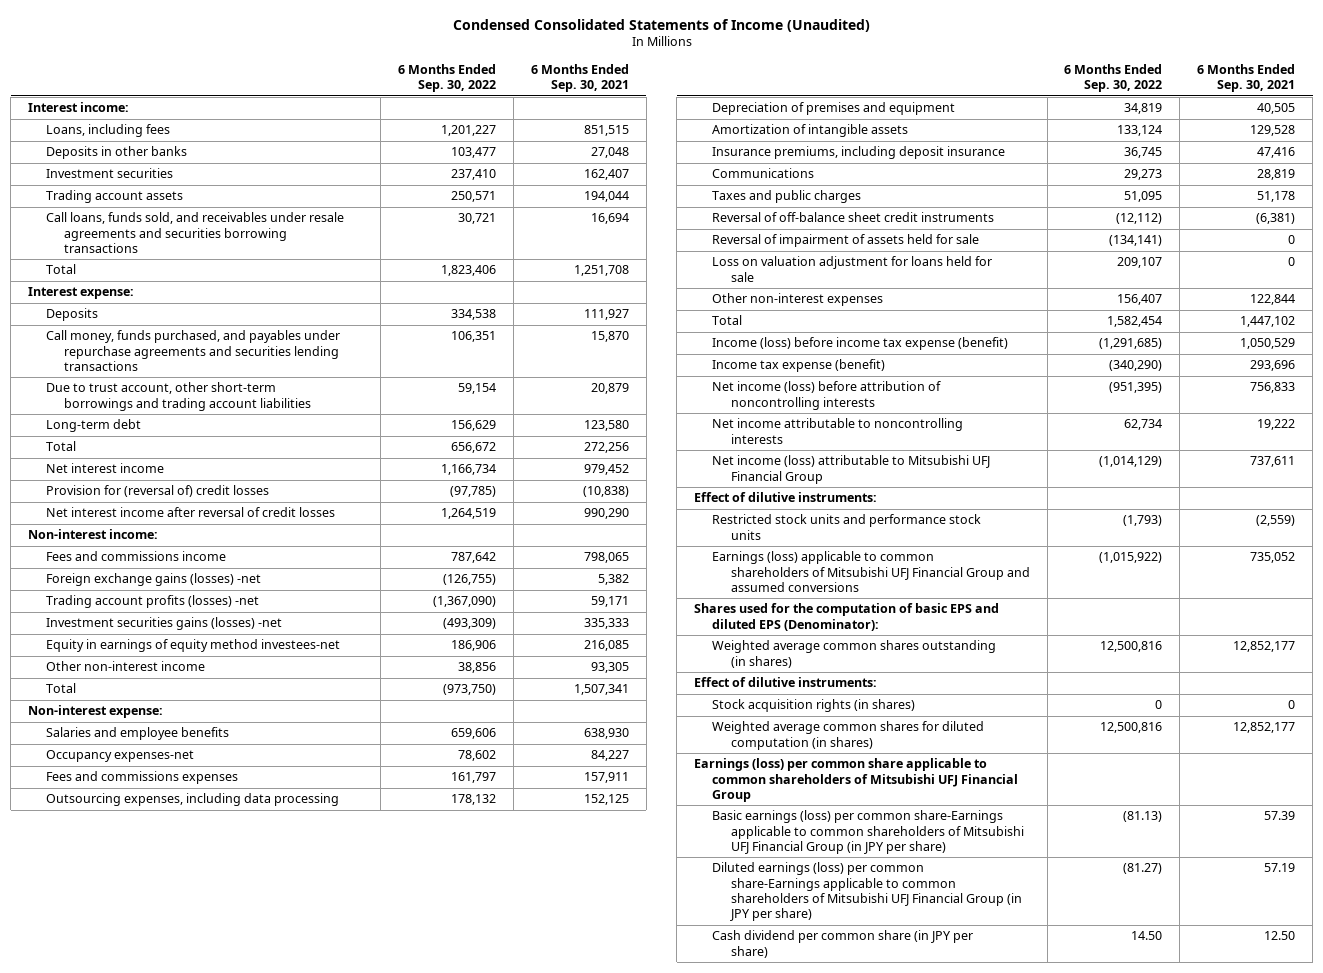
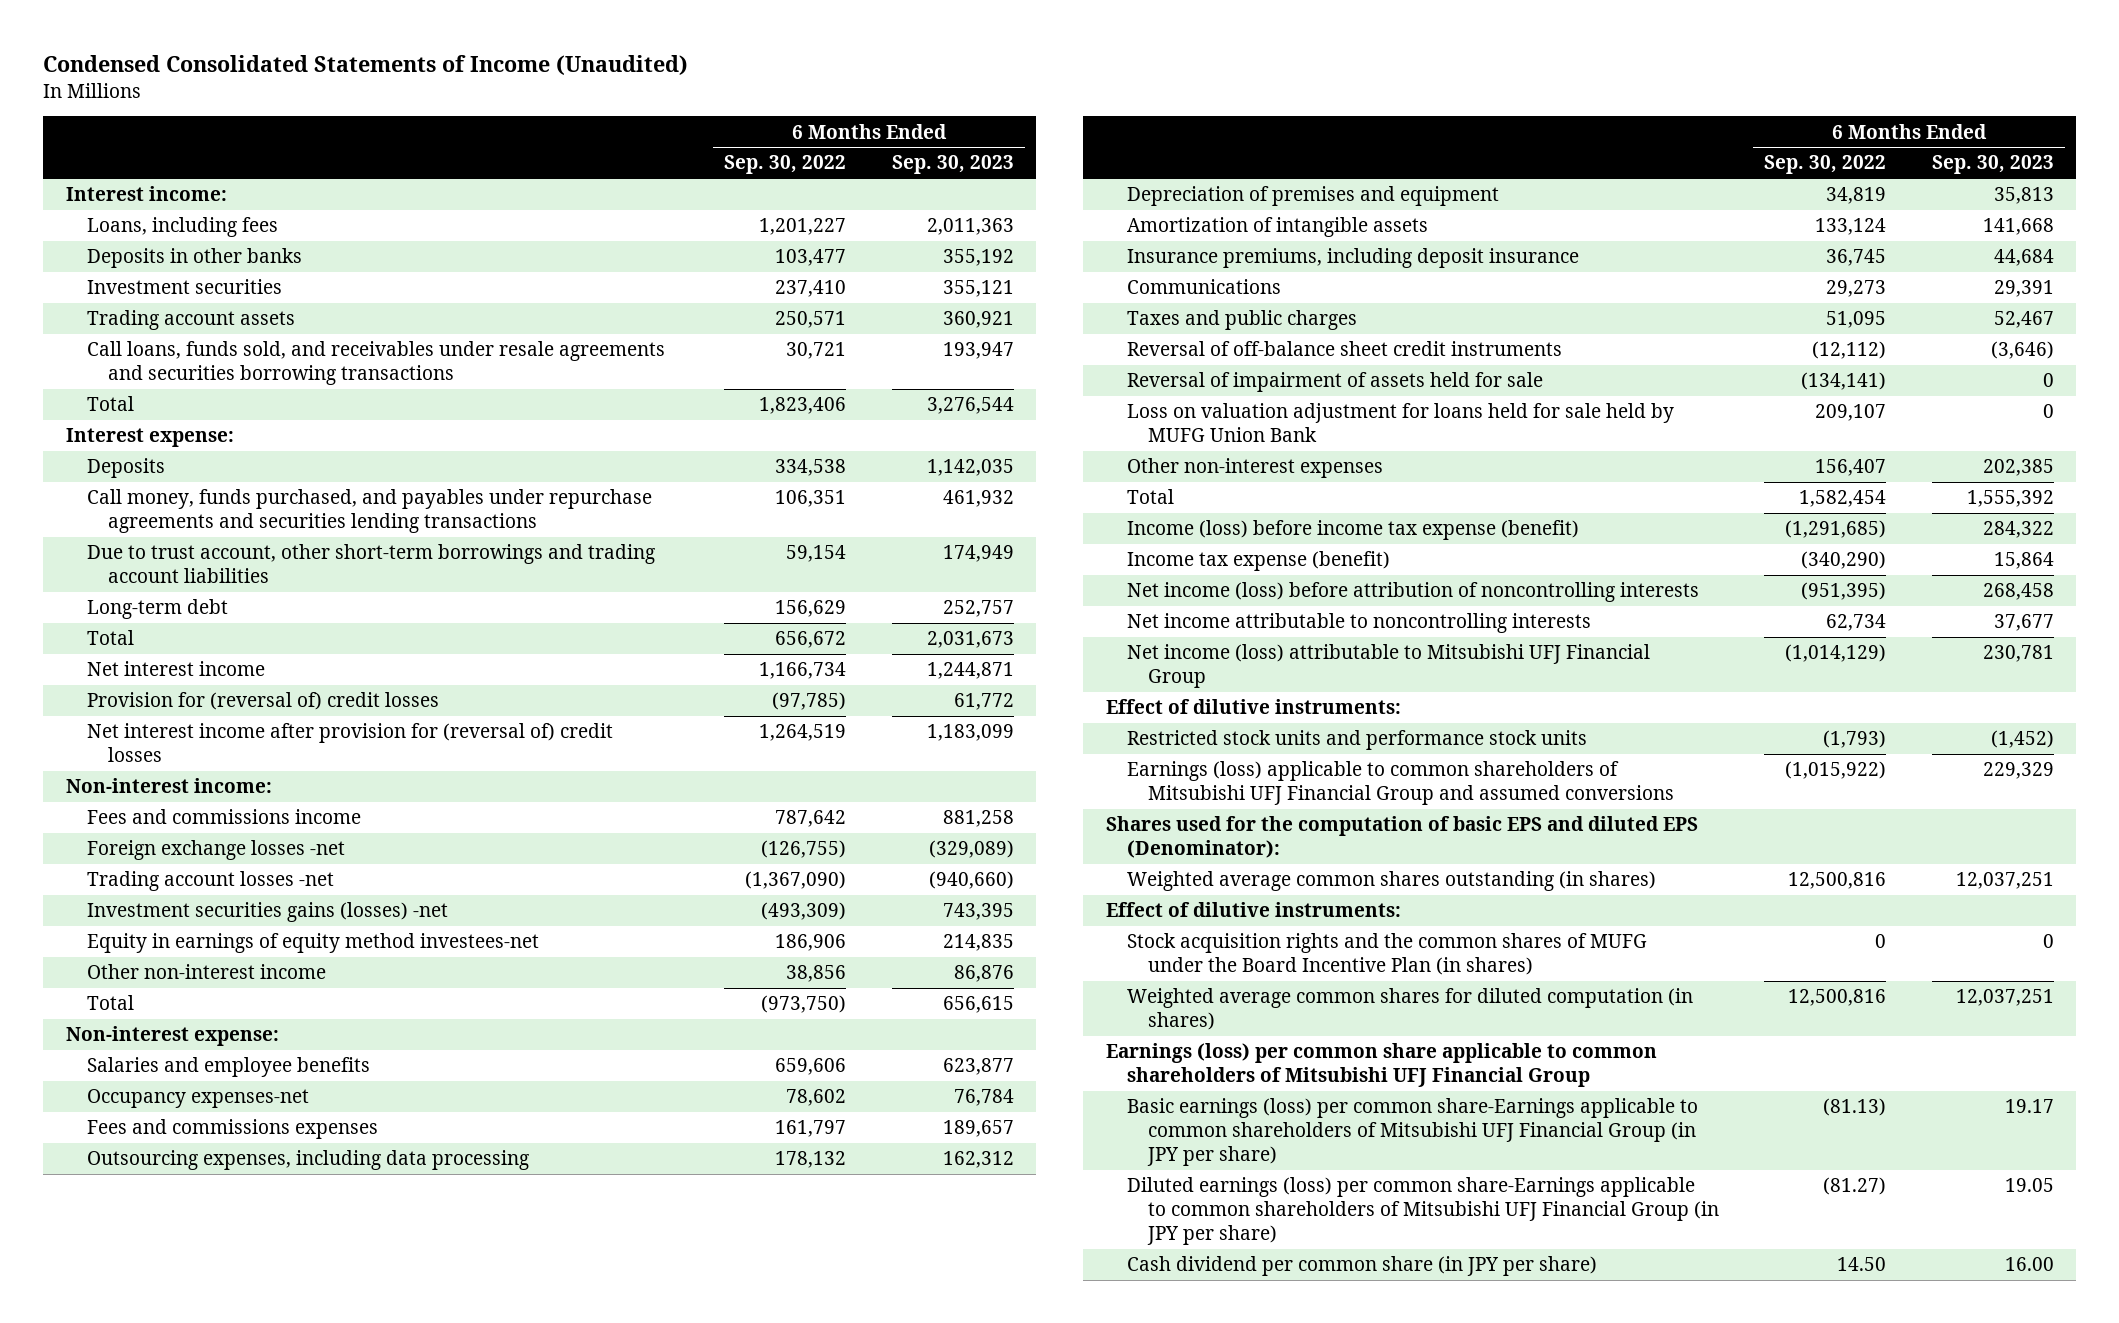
- | 6 Months Ended Sep. 30, 2022 | 6 Months Ended Sep. 30, 2021
+ | 6 Months Ended Sep. 30, 2022 | 6 Months Ended Sep. 30, 2023
- Net interest income after reversal of credit losses | 1,264,519 | 990,290
+ Net interest income after provision for (reversal of) credit losses | 1,264,519 | 1,183,099
- Foreign exchange gains (losses) -net | (126,755) | 5,382
- Trading account profits (losses) -net | (1,367,090) | 59,171
+ Foreign exchange losses -net | (126,755) | (329,089)
+ Trading account losses -net | (1,367,090) | (940,660)
- Loss on valuation adjustment for loans held for sale | 209,107 | 0
+ Loss on valuation adjustment for loans held for sale held by MUFG Union Bank | 209,107 | 0
- Stock acquisition rights (in shares) | 0 | 0
+ Stock acquisition rights and the common shares of MUFG under the Board Incentive Plan (in shares) | 0 | 0

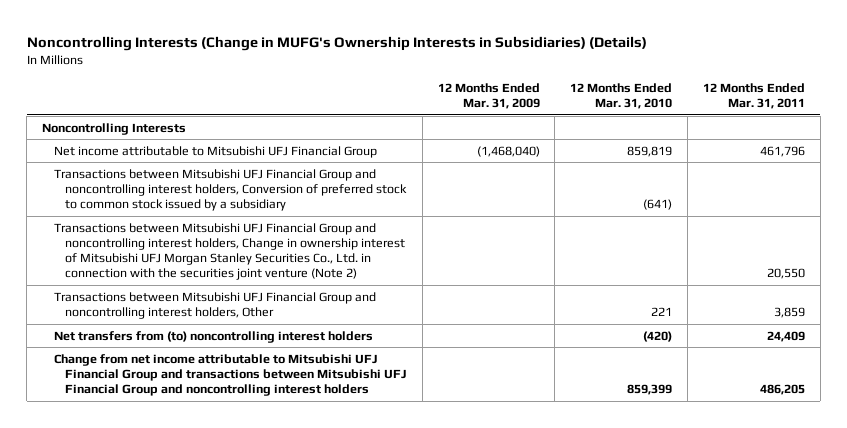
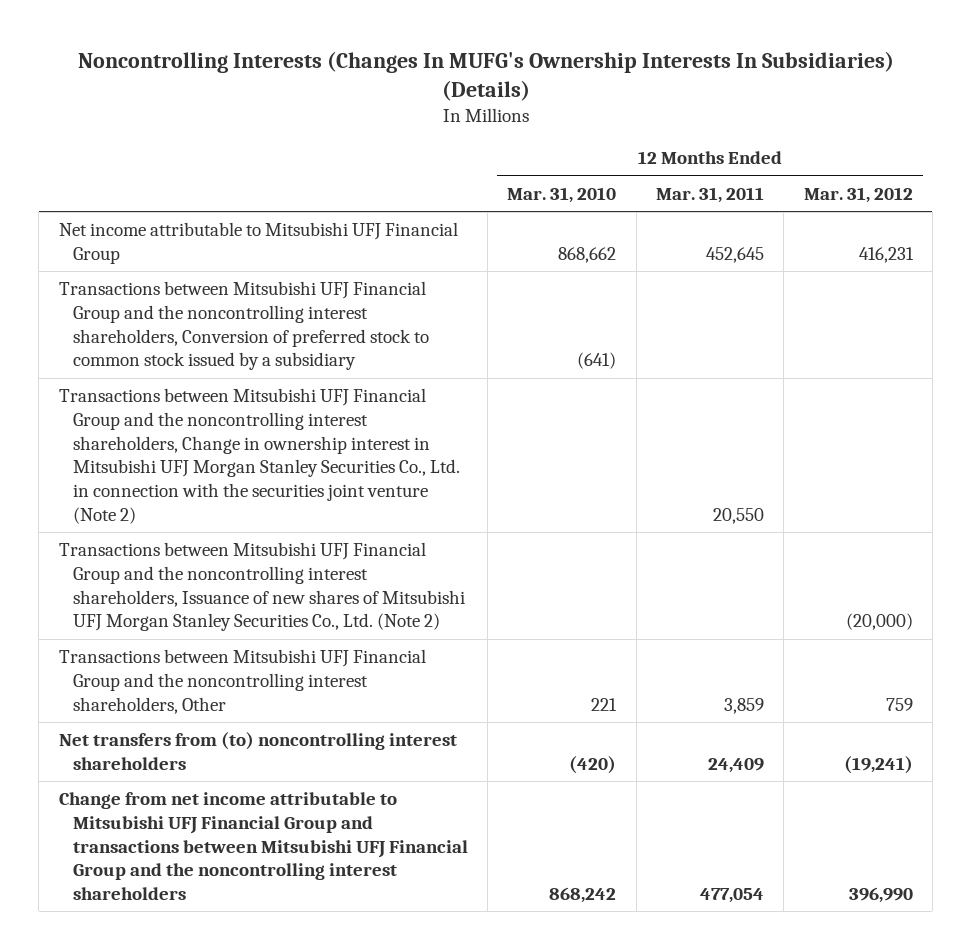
- Noncontrolling Interests (Change in MUFG's Ownership Interests in Subsidiaries) (Details)
+ Noncontrolling Interests (Changes In MUFG's Ownership Interests In Subsidiaries) (Details)
- | 12 Months Ended Mar. 31, 2009 | 12 Months Ended Mar. 31, 2010 | 12 Months Ended Mar. 31, 2011
+ | 12 Months Ended Mar. 31, 2010 | 12 Months Ended Mar. 31, 2011 | 12 Months Ended Mar. 31, 2012
- Noncontrolling Interests
- Net income attributable to Mitsubishi UFJ Financial Group | (1,468,040) | 859,819 | 461,796
- Transactions between Mitsubishi UFJ Financial Group and noncontrolling interest holders, Conversion of preferred stock to common stock issued by a subsidiary | | (641) |
- Transactions between Mitsubishi UFJ Financial Group and noncontrolling interest holders, Change in ownership interest of Mitsubishi UFJ Morgan Stanley Securities Co., Ltd. in connection with the securities joint venture (Note 2) | | | 20,550
- Transactions between Mitsubishi UFJ Financial Group and noncontrolling interest holders, Other | | 221 | 3,859
- Net transfers from (to) noncontrolling interest holders | | (420) | 24,409
- Change from net income attributable to Mitsubishi UFJ Financial Group and transactions between Mitsubishi UFJ Financial Group and noncontrolling interest holders | | 859,399 | 486,205
+ Net income attributable to Mitsubishi UFJ Financial Group | 868,662 | 452,645 | 416,231
+ Transactions between Mitsubishi UFJ Financial Group and the noncontrolling interest shareholders, Conversion of preferred stock to common stock issued by a subsidiary | (641) | |
+ Transactions between Mitsubishi UFJ Financial Group and the noncontrolling interest shareholders, Change in ownership interest in Mitsubishi UFJ Morgan Stanley Securities Co., Ltd. in connection with the securities joint venture (Note 2) | | 20,550 |
+ Transactions between Mitsubishi UFJ Financial Group and the noncontrolling interest shareholders, Issuance of new shares of Mitsubishi UFJ Morgan Stanley Securities Co., Ltd. (Note 2) | | | (20,000)
+ Transactions between Mitsubishi UFJ Financial Group and the noncontrolling interest shareholders, Other | 221 | 3,859 | 759
+ Net transfers from (to) noncontrolling interest shareholders | (420) | 24,409 | (19,241)
+ Change from net income attributable to Mitsubishi UFJ Financial Group and transactions between Mitsubishi UFJ Financial Group and the noncontrolling interest shareholders | 868,242 | 477,054 | 396,990

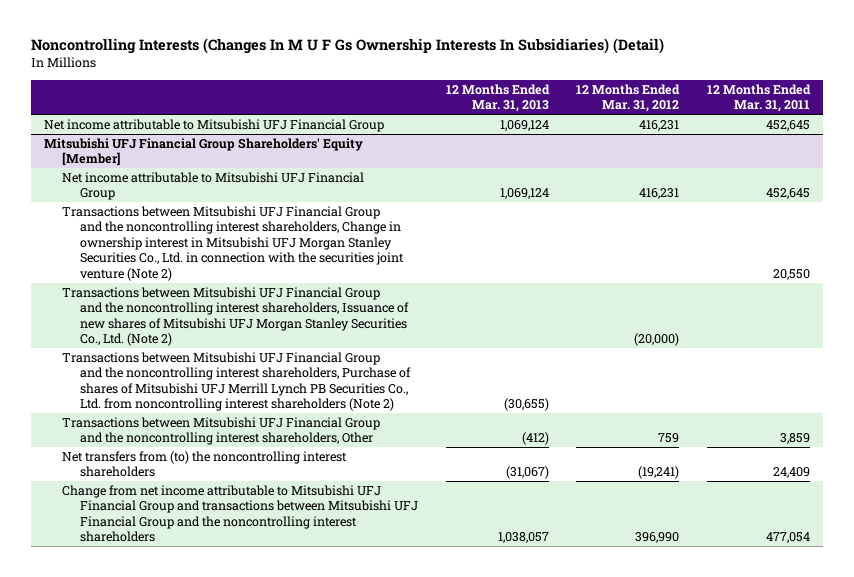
- Noncontrolling Interests (Changes In MUFG's Ownership Interests In Subsidiaries) (Details)
+ Noncontrolling Interests (Changes In M U F Gs Ownership Interests In Subsidiaries) (Detail)
- | 12 Months Ended Mar. 31, 2010 | 12 Months Ended Mar. 31, 2011 | 12 Months Ended Mar. 31, 2012
+ | 12 Months Ended Mar. 31, 2013 | 12 Months Ended Mar. 31, 2012 | 12 Months Ended Mar. 31, 2011
- Transactions between Mitsubishi UFJ Financial Group and the noncontrolling interest shareholders, Conversion of preferred stock to common stock issued by a subsidiary | (641) | |
+ Mitsubishi UFJ Financial Group Shareholders' Equity [Member]
+ Net income attributable to Mitsubishi UFJ Financial Group | 1,069,124 | 416,231 | 452,645
+ Transactions between Mitsubishi UFJ Financial Group and the noncontrolling interest shareholders, Purchase of shares of Mitsubishi UFJ Merrill Lynch PB Securities Co., Ltd. from noncontrolling interest shareholders (Note 2) | (30,655) | |
- Net transfers from (to) noncontrolling interest shareholders | (420) | 24,409 | (19,241)
+ Net transfers from (to) the noncontrolling interest shareholders | (31,067) | (19,241) | 24,409

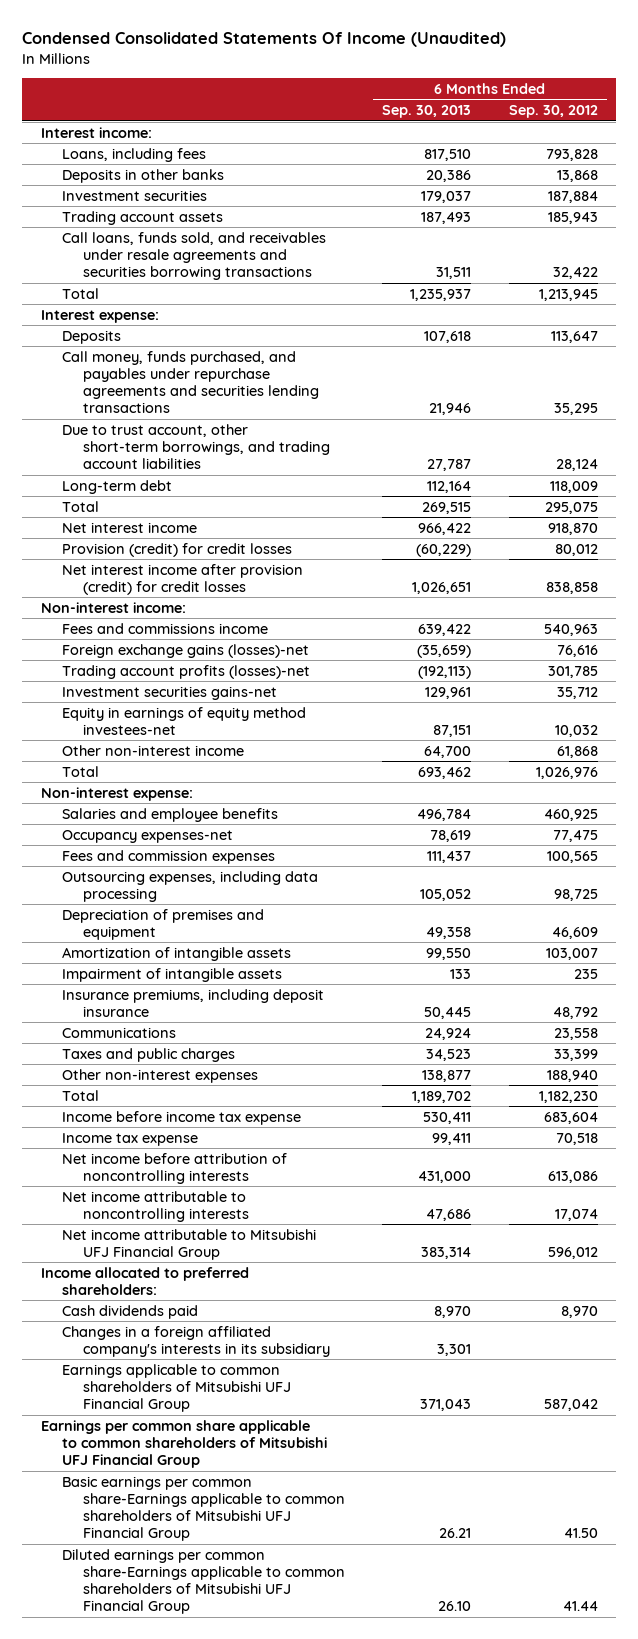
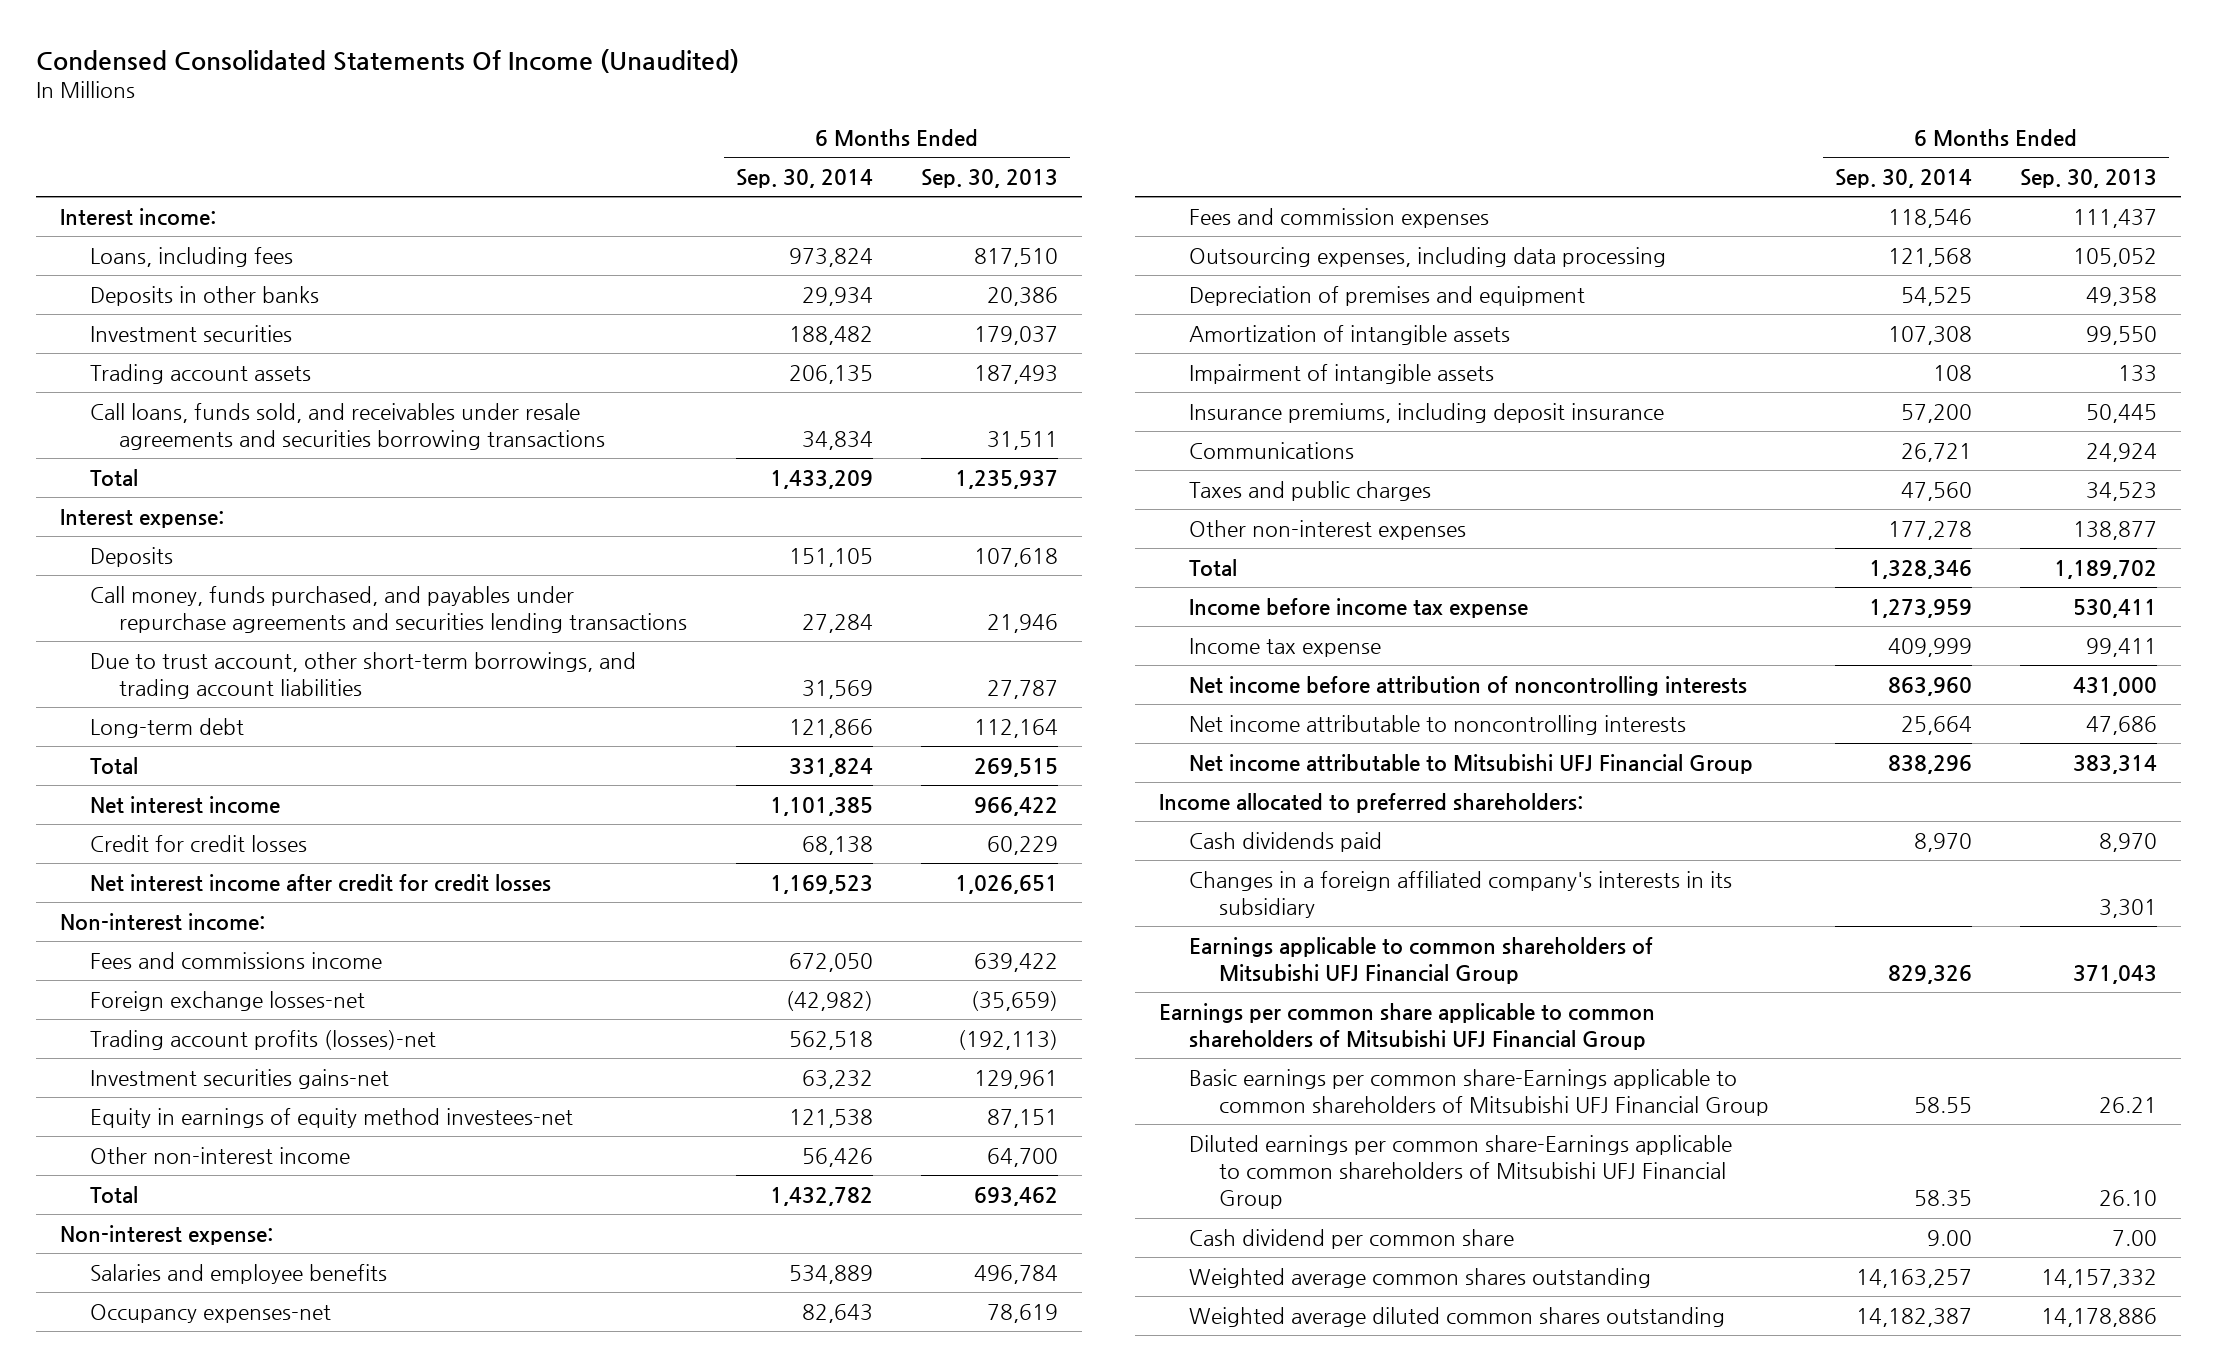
- | 6 Months Ended Sep. 30, 2013 | 6 Months Ended Sep. 30, 2012
+ | 6 Months Ended Sep. 30, 2014 | 6 Months Ended Sep. 30, 2013
- Provision (credit) for credit losses | (60,229) | 80,012
- Net interest income after provision (credit) for credit losses | 1,026,651 | 838,858
+ Credit for credit losses | 68,138 | 60,229
+ Net interest income after credit for credit losses | 1,169,523 | 1,026,651
- Foreign exchange gains (losses)-net | (35,659) | 76,616
+ Foreign exchange losses-net | (42,982) | (35,659)
+ Cash dividend per common share | 9.00 | 7.00
+ Weighted average common shares outstanding | 14,163,257 | 14,157,332
+ Weighted average diluted common shares outstanding | 14,182,387 | 14,178,886

